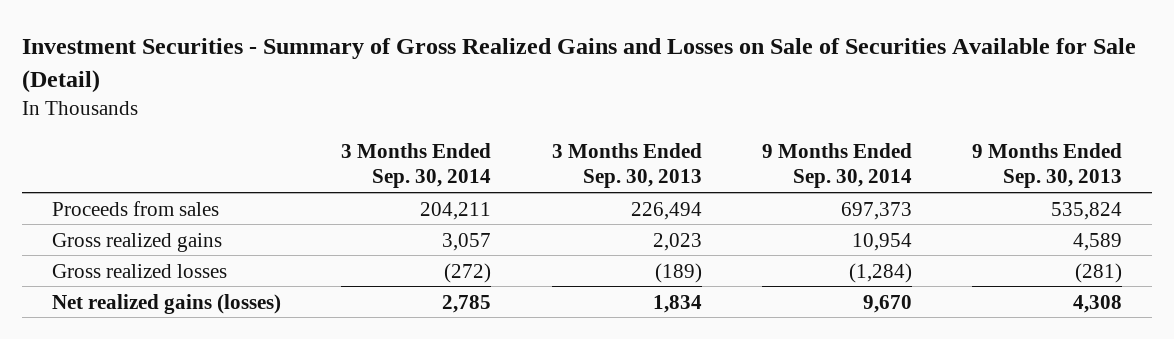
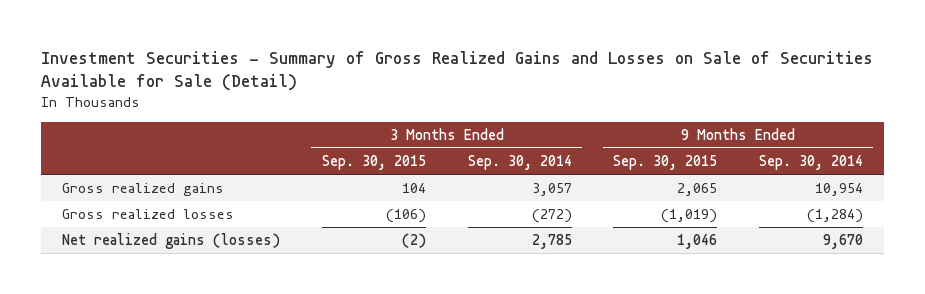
- | 3 Months Ended Sep. 30, 2014 | 3 Months Ended Sep. 30, 2013 | 9 Months Ended Sep. 30, 2014 | 9 Months Ended Sep. 30, 2013
+ | 3 Months Ended Sep. 30, 2015 | 3 Months Ended Sep. 30, 2014 | 9 Months Ended Sep. 30, 2015 | 9 Months Ended Sep. 30, 2014
- Proceeds from sales | 204,211 | 226,494 | 697,373 | 535,824

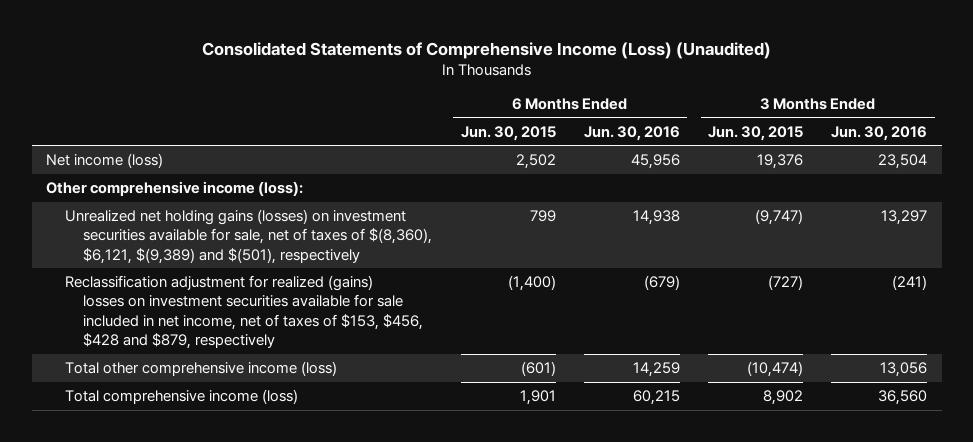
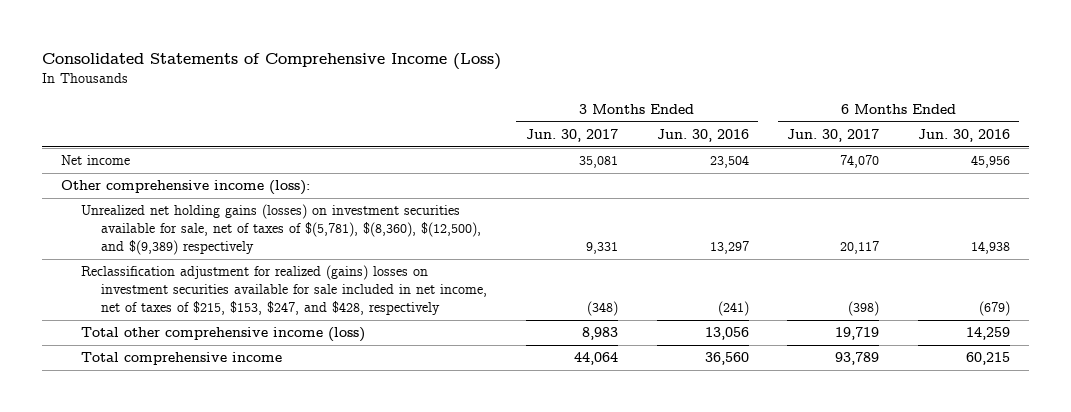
- Consolidated Statements of Comprehensive Income (Loss) (Unaudited)
+ Consolidated Statements of Comprehensive Income (Loss)
- | 6 Months Ended Jun. 30, 2015 | 6 Months Ended Jun. 30, 2016 | 3 Months Ended Jun. 30, 2015 | 3 Months Ended Jun. 30, 2016
+ | 3 Months Ended Jun. 30, 2017 | 3 Months Ended Jun. 30, 2016 | 6 Months Ended Jun. 30, 2017 | 6 Months Ended Jun. 30, 2016
- Net income (loss) | 2,502 | 45,956 | 19,376 | 23,504
+ Net income | 35,081 | 23,504 | 74,070 | 45,956
- Unrealized net holding gains (losses) on investment securities available for sale, net of taxes of $(8,360), $6,121, $(9,389) and $(501), respectively | 799 | 14,938 | (9,747) | 13,297
- Reclassification adjustment for realized (gains) losses on investment securities available for sale included in net income, net of taxes of $153, $456, $428 and $879, respectively | (1,400) | (679) | (727) | (241)
+ Unrealized net holding gains (losses) on investment securities available for sale, net of taxes of $(5,781), $(8,360), $(12,500), and $(9,389) respectively | 9,331 | 13,297 | 20,117 | 14,938
+ Reclassification adjustment for realized (gains) losses on investment securities available for sale included in net income, net of taxes of $215, $153, $247, and $428, respectively | (348) | (241) | (398) | (679)
- Total comprehensive income (loss) | 1,901 | 60,215 | 8,902 | 36,560
+ Total comprehensive income | 44,064 | 36,560 | 93,789 | 60,215

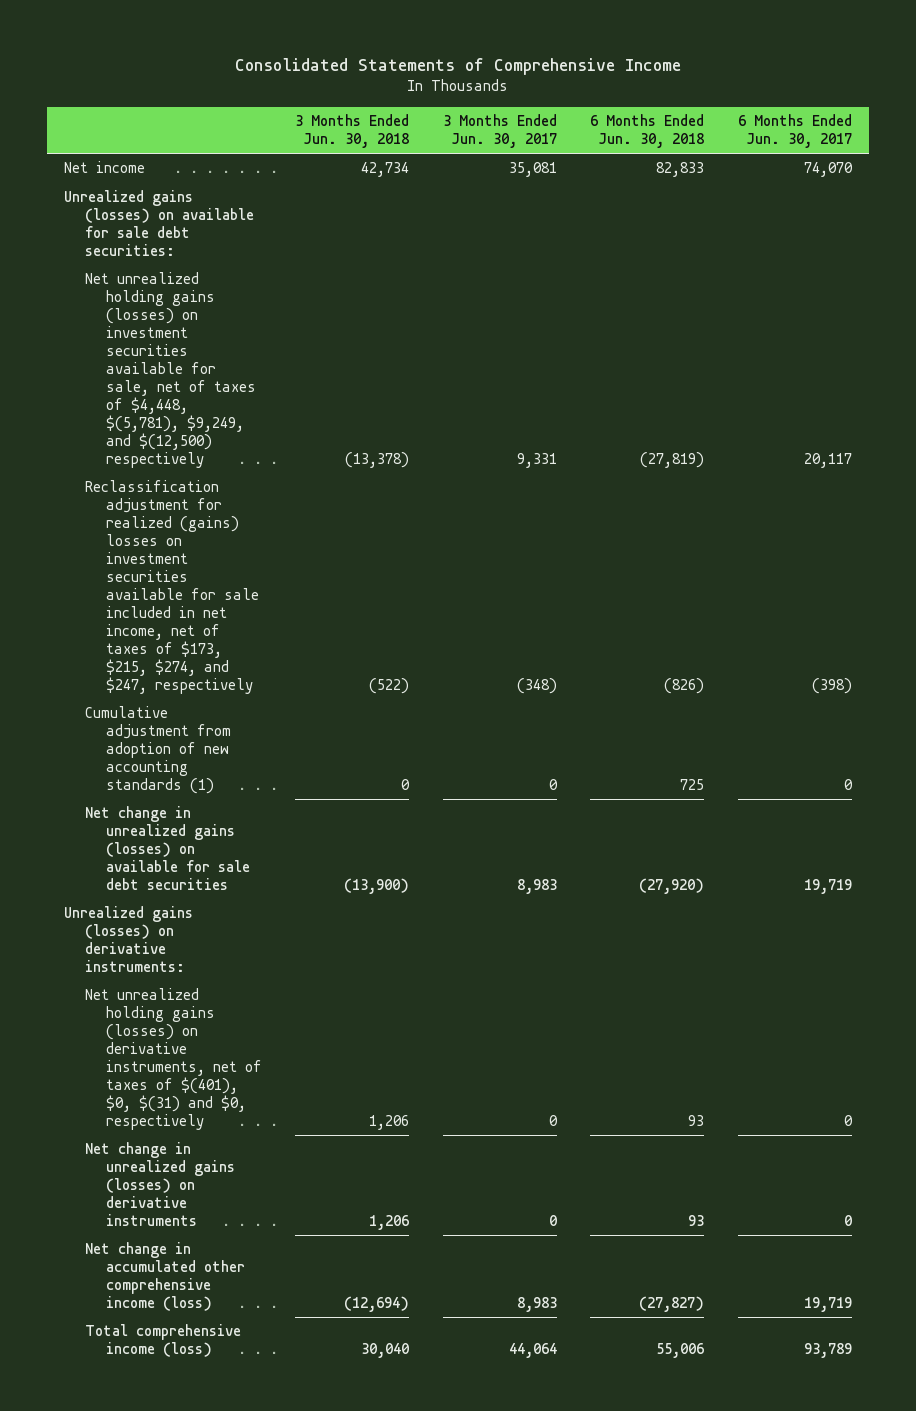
- Consolidated Statements of Comprehensive Income (Loss)
+ Consolidated Statements of Comprehensive Income
- | 3 Months Ended Jun. 30, 2017 | 3 Months Ended Jun. 30, 2016 | 6 Months Ended Jun. 30, 2017 | 6 Months Ended Jun. 30, 2016
+ | 3 Months Ended Jun. 30, 2018 | 3 Months Ended Jun. 30, 2017 | 6 Months Ended Jun. 30, 2018 | 6 Months Ended Jun. 30, 2017
- Other comprehensive income (loss):
- Unrealized net holding gains (losses) on investment securities available for sale, net of taxes of $(5,781), $(8,360), $(12,500), and $(9,389) respectively | 9,331 | 13,297 | 20,117 | 14,938
- Reclassification adjustment for realized (gains) losses on investment securities available for sale included in net income, net of taxes of $215, $153, $247, and $428, respectively | (348) | (241) | (398) | (679)
- Total other comprehensive income (loss) | 8,983 | 13,056 | 19,719 | 14,259
- Total comprehensive income | 44,064 | 36,560 | 93,789 | 60,215
+ Unrealized gains (losses) on available for sale debt securities:
+ Net unrealized holding gains (losses) on investment securities available for sale, net of taxes of $4,448, $(5,781), $9,249, and $(12,500) respectively | (13,378) | 9,331 | (27,819) | 20,117
+ Reclassification adjustment for realized (gains) losses on investment securities available for sale included in net income, net of taxes of $173, $215, $274, and $247, respectively | (522) | (348) | (826) | (398)
+ Cumulative adjustment from adoption of new accounting standards (1) | 0 | 0 | 725 | 0
+ Net change in unrealized gains (losses) on available for sale debt securities | (13,900) | 8,983 | (27,920) | 19,719
+ Unrealized gains (losses) on derivative instruments:
+ Net unrealized holding gains (losses) on derivative instruments, net of taxes of $(401), $0, $(31) and $0, respectively | 1,206 | 0 | 93 | 0
+ Net change in unrealized gains (losses) on derivative instruments | 1,206 | 0 | 93 | 0
+ Net change in accumulated other comprehensive income (loss) | (12,694) | 8,983 | (27,827) | 19,719
+ Total comprehensive income (loss) | 30,040 | 44,064 | 55,006 | 93,789

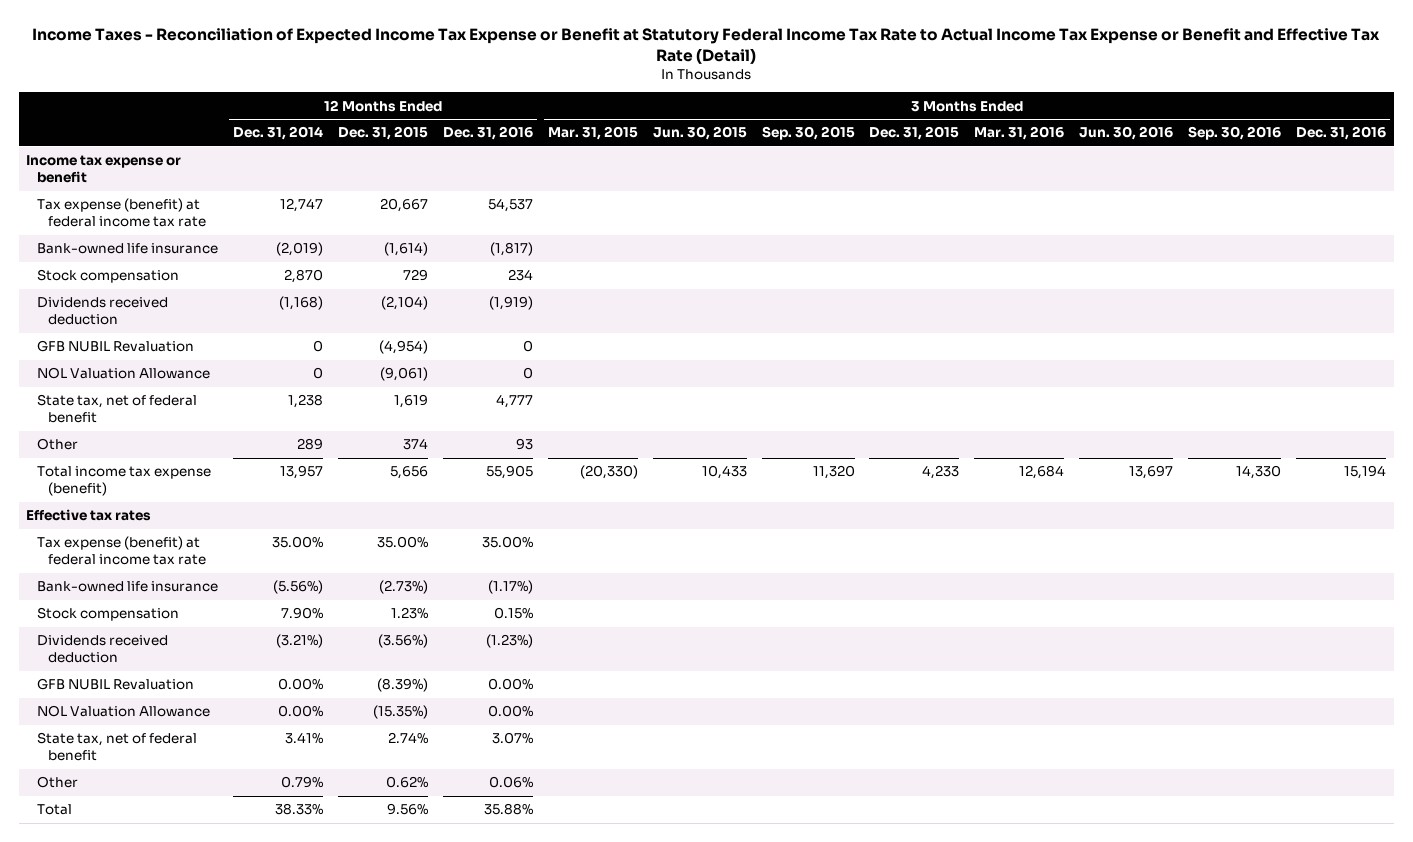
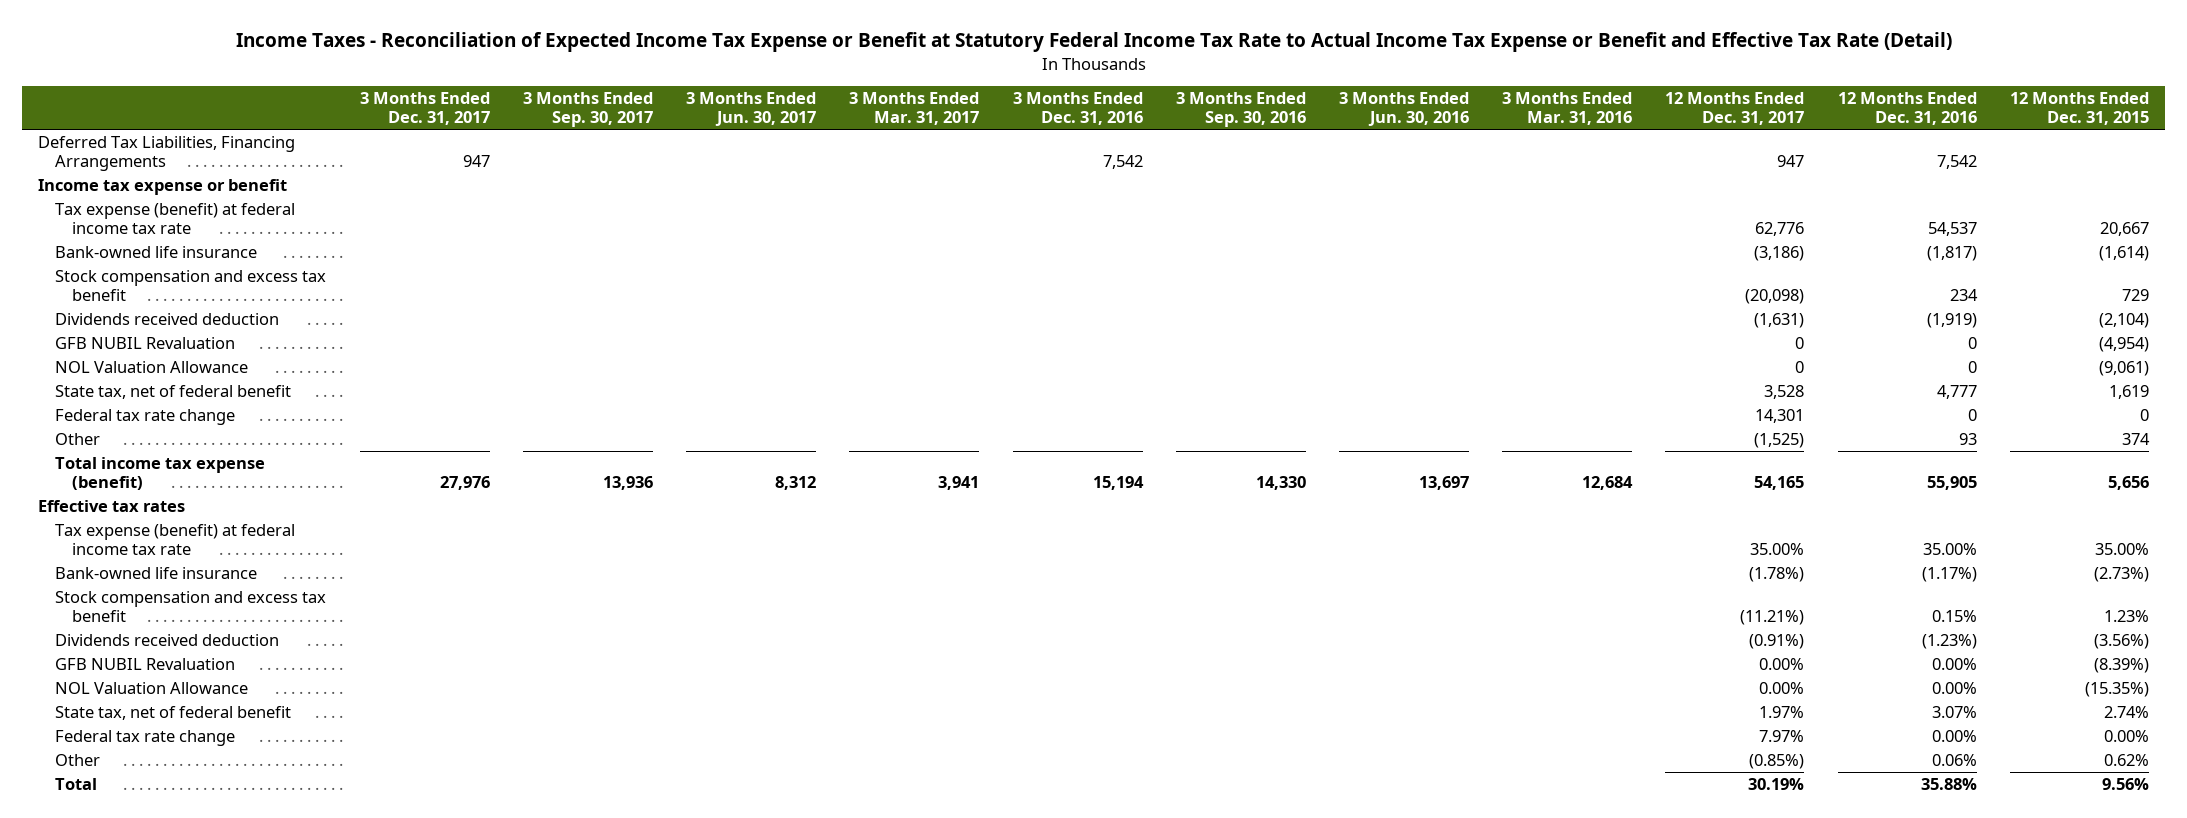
- | 12 Months Ended Dec. 31, 2014 | 12 Months Ended Dec. 31, 2015 | 12 Months Ended Dec. 31, 2016 | 3 Months Ended Mar. 31, 2015 | 3 Months Ended Jun. 30, 2015 | 3 Months Ended Sep. 30, 2015 | 3 Months Ended Dec. 31, 2015 | 3 Months Ended Mar. 31, 2016 | 3 Months Ended Jun. 30, 2016 | 3 Months Ended Sep. 30, 2016 | 3 Months Ended Dec. 31, 2016
+ | 3 Months Ended Dec. 31, 2017 | 3 Months Ended Sep. 30, 2017 | 3 Months Ended Jun. 30, 2017 | 3 Months Ended Mar. 31, 2017 | 3 Months Ended Dec. 31, 2016 | 3 Months Ended Sep. 30, 2016 | 3 Months Ended Jun. 30, 2016 | 3 Months Ended Mar. 31, 2016 | 12 Months Ended Dec. 31, 2017 | 12 Months Ended Dec. 31, 2016 | 12 Months Ended Dec. 31, 2015
+ Deferred Tax Liabilities, Financing Arrangements | 947 | | | | 7,542 | | | | 947 | 7,542 |
- Stock compensation | 2,870 | 729 | 234 | | | | | | | |
+ Stock compensation and excess tax benefit | | | | | | | | | (20,098) | 234 | 729
+ Federal tax rate change | | | | | | | | | 14,301 | 0 | 0
- Stock compensation | 7.90% | 1.23% | 0.15% | | | | | | | |
+ Stock compensation and excess tax benefit | | | | | | | | | (11.21%) | 0.15% | 1.23%
+ Federal tax rate change | | | | | | | | | 7.97% | 0.00% | 0.00%

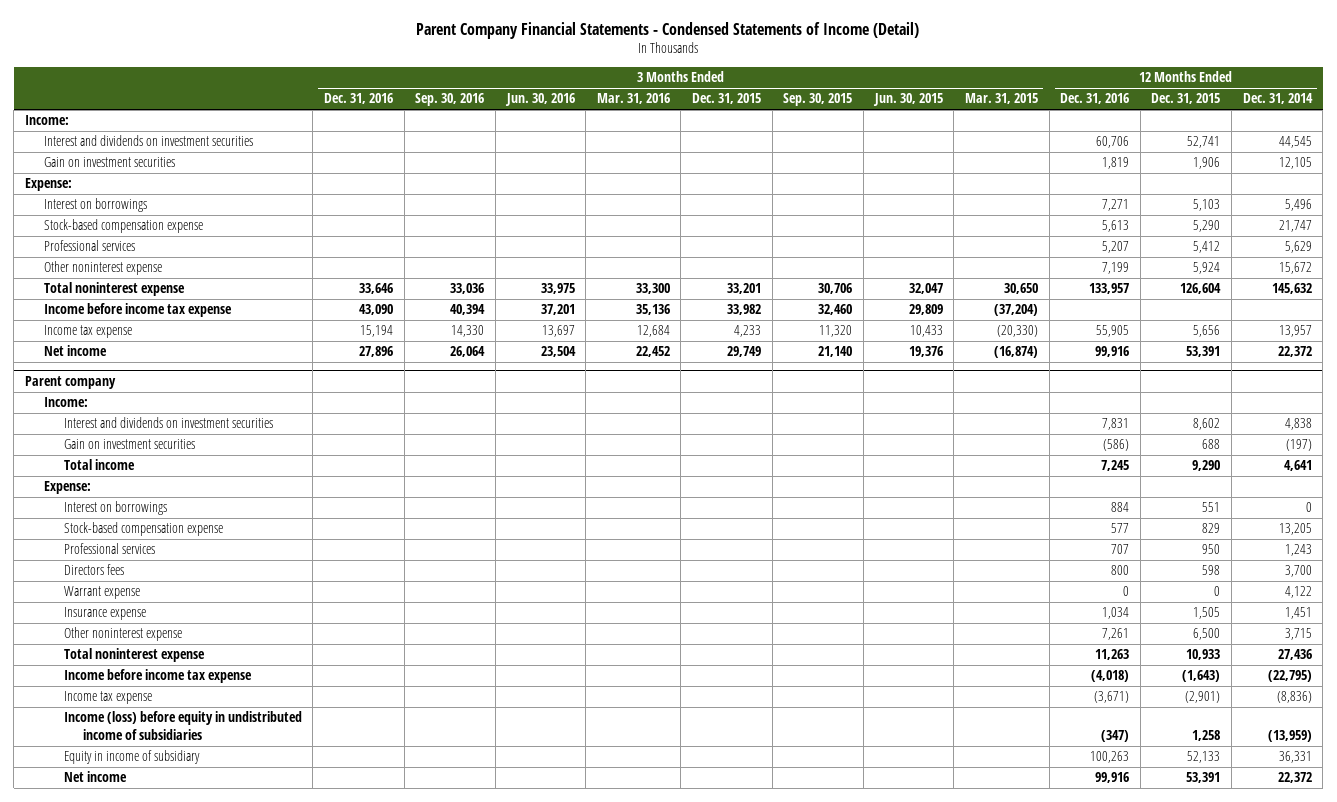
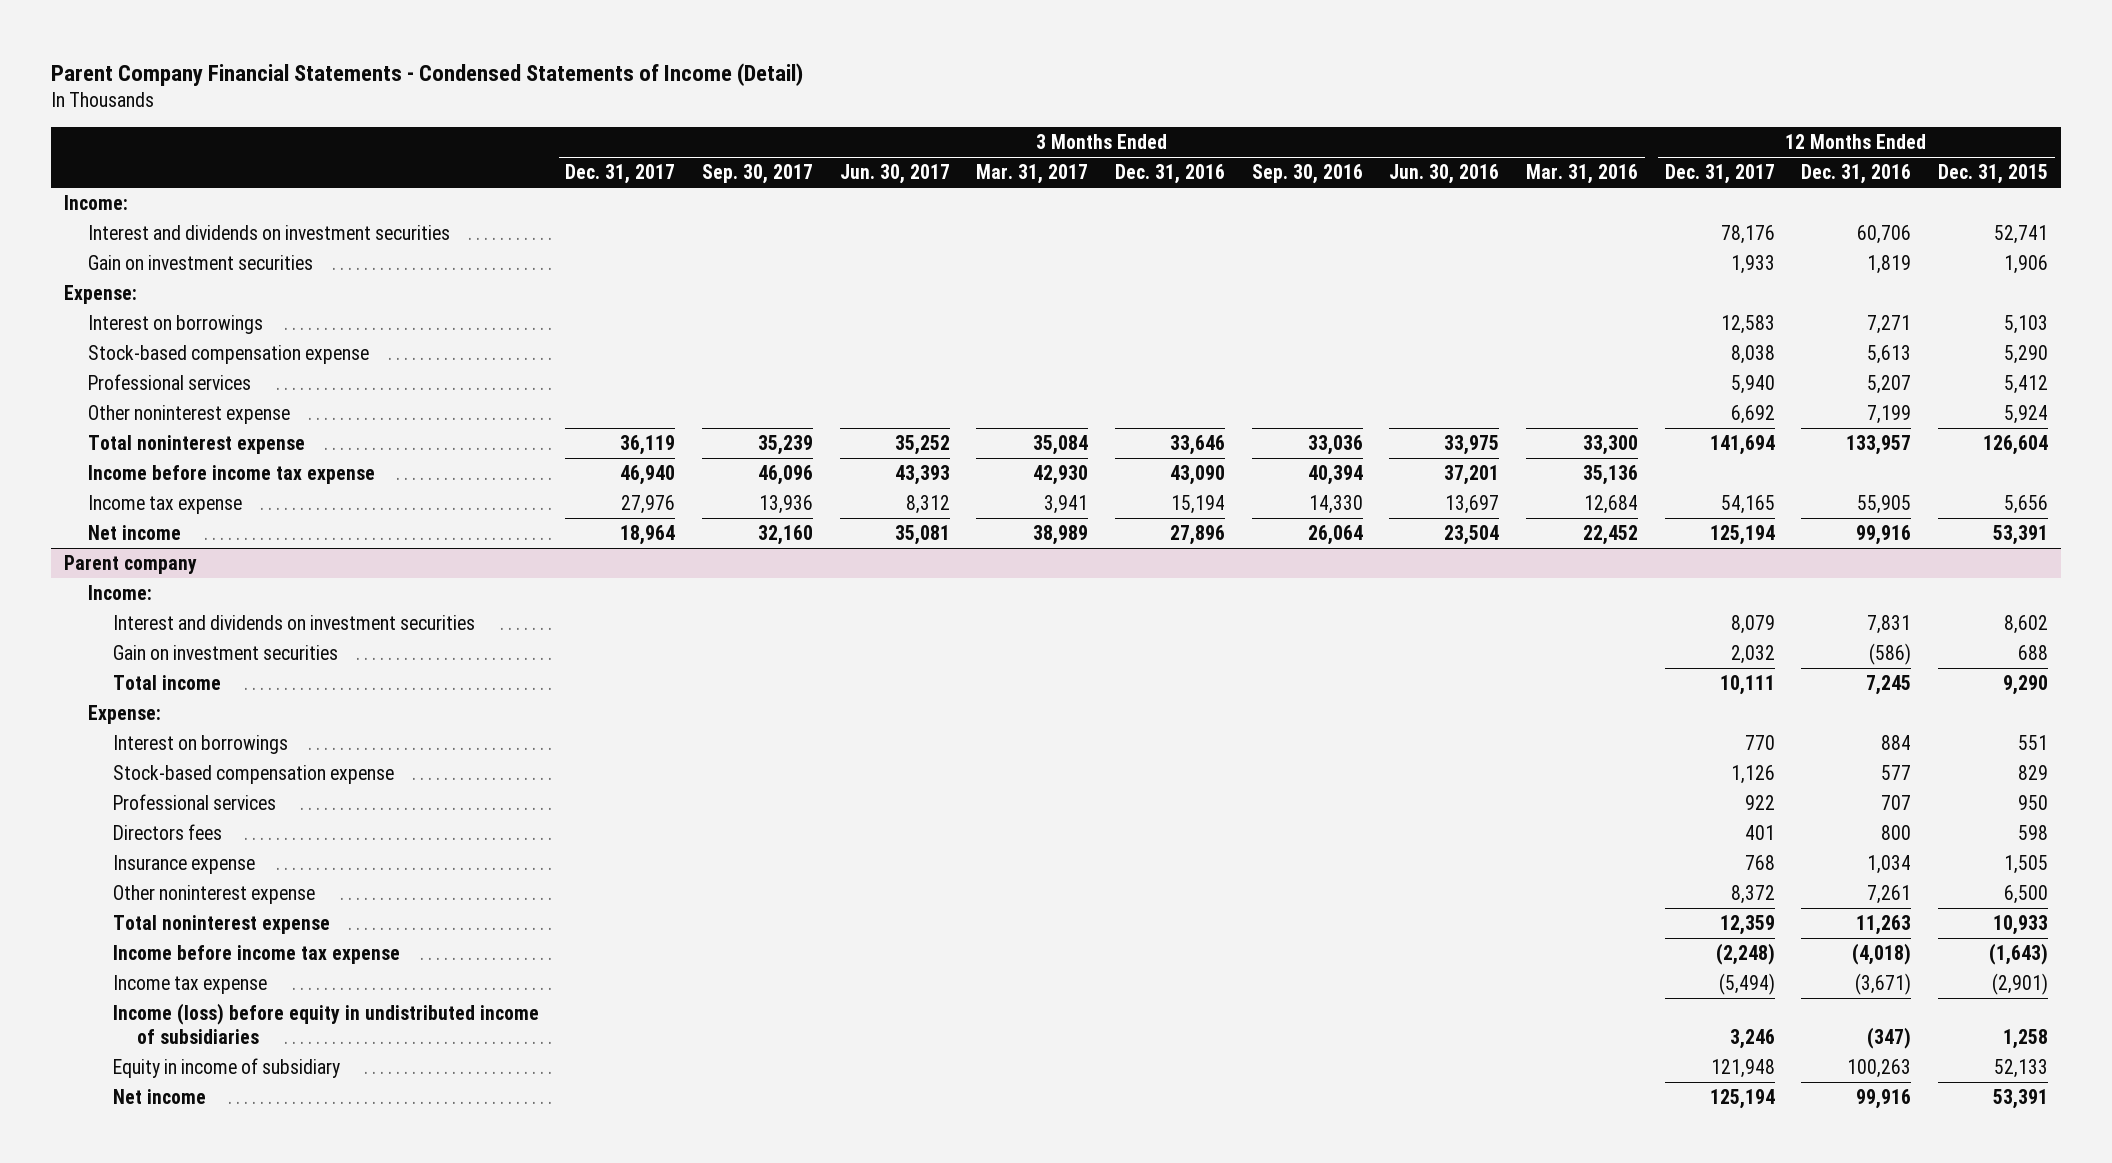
- | 3 Months Ended Dec. 31, 2016 | 3 Months Ended Sep. 30, 2016 | 3 Months Ended Jun. 30, 2016 | 3 Months Ended Mar. 31, 2016 | 3 Months Ended Dec. 31, 2015 | 3 Months Ended Sep. 30, 2015 | 3 Months Ended Jun. 30, 2015 | 3 Months Ended Mar. 31, 2015 | 12 Months Ended Dec. 31, 2016 | 12 Months Ended Dec. 31, 2015 | 12 Months Ended Dec. 31, 2014
+ | 3 Months Ended Dec. 31, 2017 | 3 Months Ended Sep. 30, 2017 | 3 Months Ended Jun. 30, 2017 | 3 Months Ended Mar. 31, 2017 | 3 Months Ended Dec. 31, 2016 | 3 Months Ended Sep. 30, 2016 | 3 Months Ended Jun. 30, 2016 | 3 Months Ended Mar. 31, 2016 | 12 Months Ended Dec. 31, 2017 | 12 Months Ended Dec. 31, 2016 | 12 Months Ended Dec. 31, 2015
@ Parent company
- Warrant expense | | | | | | | | | 0 | 0 | 4,122

